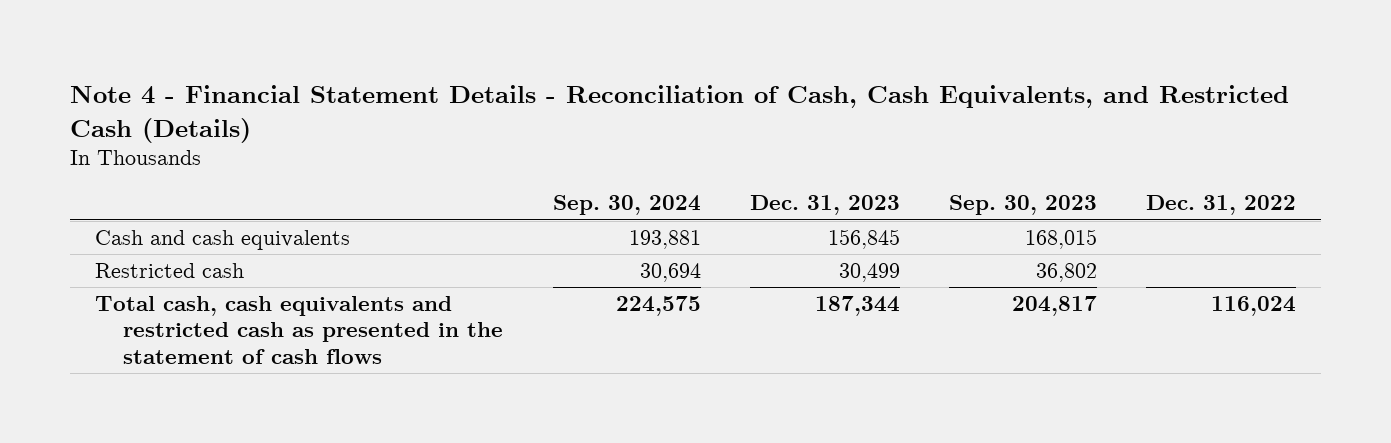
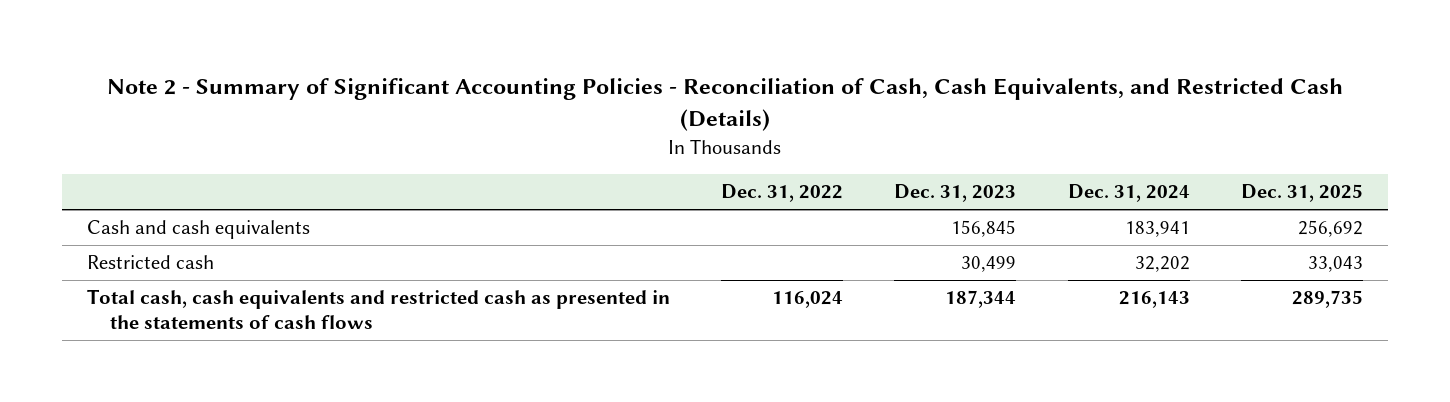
- Note 4 - Financial Statement Details - Reconciliation of Cash, Cash Equivalents, and Restricted Cash (Details)
+ Note 2 - Summary of Significant Accounting Policies - Reconciliation of Cash, Cash Equivalents, and Restricted Cash (Details)
- | Sep. 30, 2024 | Dec. 31, 2023 | Sep. 30, 2023 | Dec. 31, 2022
+ | Dec. 31, 2022 | Dec. 31, 2023 | Dec. 31, 2024 | Dec. 31, 2025
- Total cash, cash equivalents and restricted cash as presented in the statement of cash flows | 224,575 | 187,344 | 204,817 | 116,024
+ Total cash, cash equivalents and restricted cash as presented in the statements of cash flows | 116,024 | 187,344 | 216,143 | 289,735

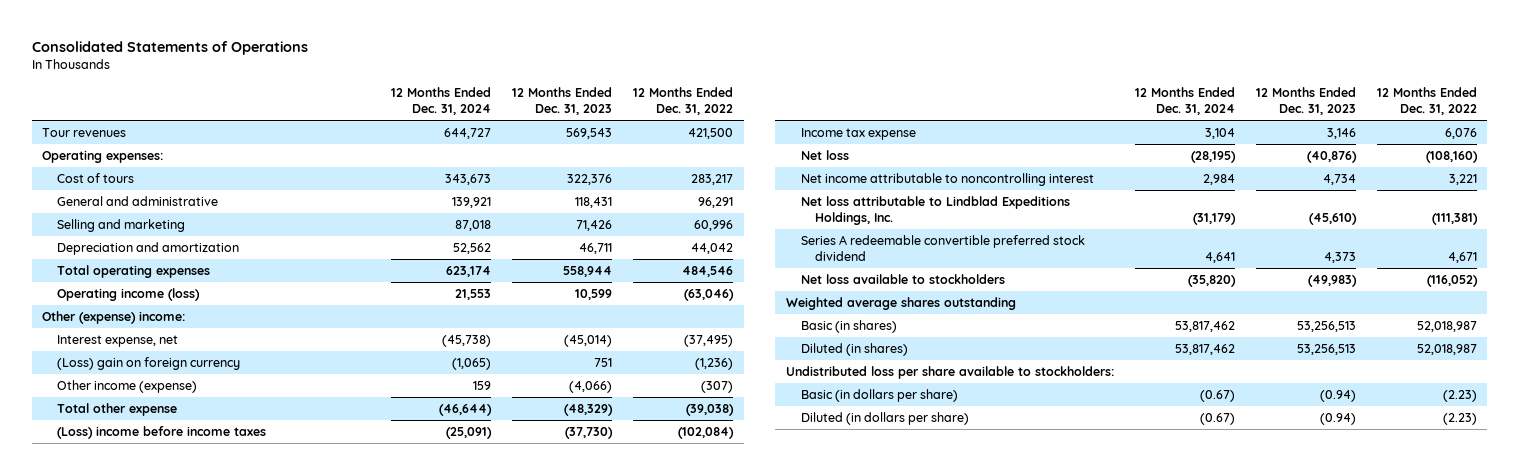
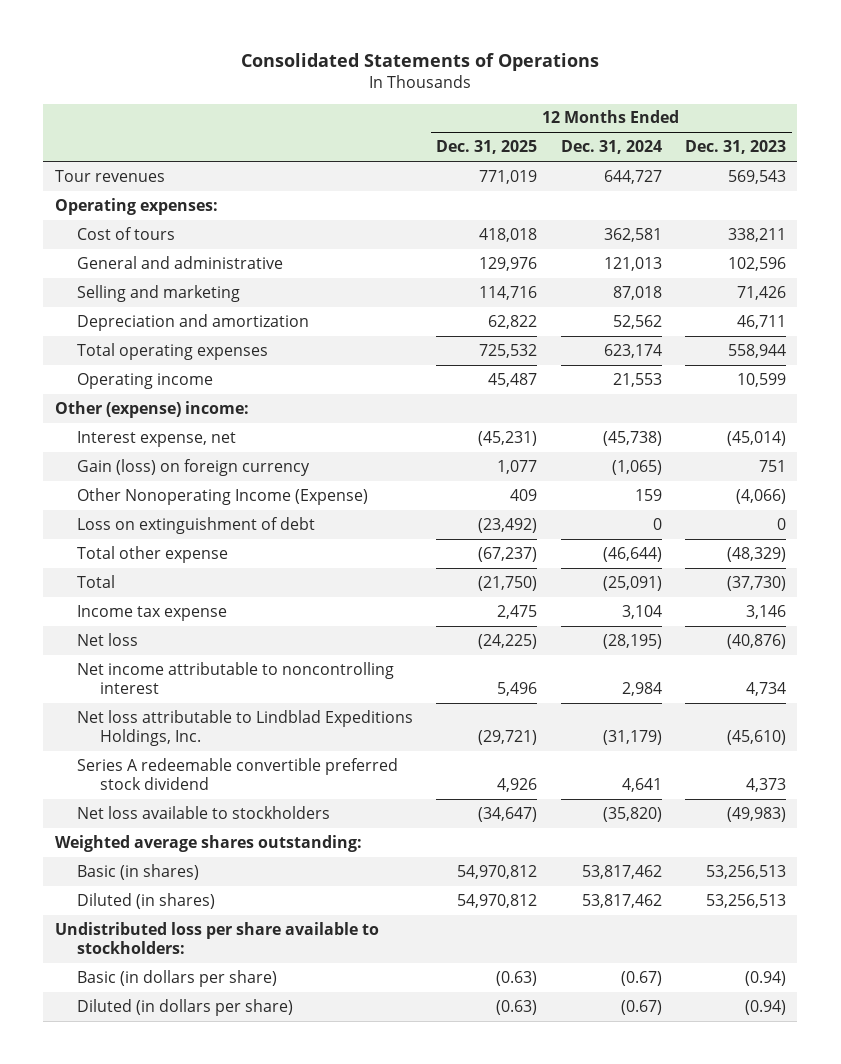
- | 12 Months Ended Dec. 31, 2024 | 12 Months Ended Dec. 31, 2023 | 12 Months Ended Dec. 31, 2022
+ | 12 Months Ended Dec. 31, 2025 | 12 Months Ended Dec. 31, 2024 | 12 Months Ended Dec. 31, 2023
- Cost of tours | 343,673 | 322,376 | 283,217
- General and administrative | 139,921 | 118,431 | 96,291
+ Cost of tours | 418,018 | 362,581 | 338,211
+ General and administrative | 129,976 | 121,013 | 102,596
- Operating income (loss) | 21,553 | 10,599 | (63,046)
+ Operating income | 45,487 | 21,553 | 10,599
- (Loss) gain on foreign currency | (1,065) | 751 | (1,236)
- Other income (expense) | 159 | (4,066) | (307)
+ Gain (loss) on foreign currency | 1,077 | (1,065) | 751
+ Other Nonoperating Income (Expense) | 409 | 159 | (4,066)
+ Loss on extinguishment of debt | (23,492) | 0 | 0
- (Loss) income before income taxes | (25,091) | (37,730) | (102,084)
+ Total | (21,750) | (25,091) | (37,730)
- Weighted average shares outstanding
+ Weighted average shares outstanding:

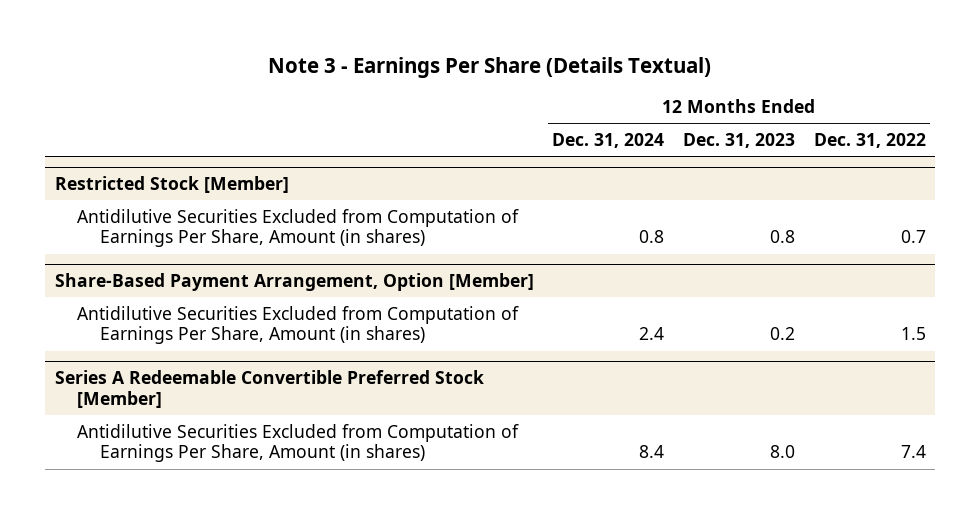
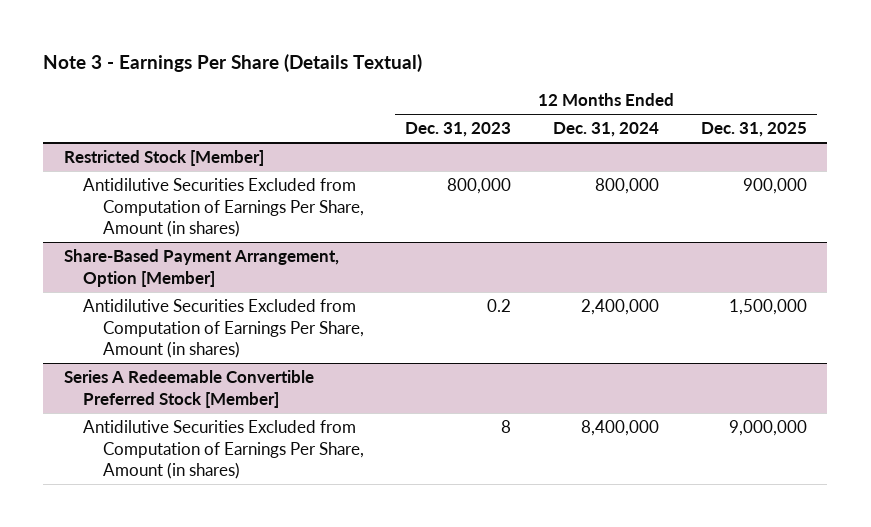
- | 12 Months Ended Dec. 31, 2024 | 12 Months Ended Dec. 31, 2023 | 12 Months Ended Dec. 31, 2022
+ | 12 Months Ended Dec. 31, 2023 | 12 Months Ended Dec. 31, 2024 | 12 Months Ended Dec. 31, 2025
@ Restricted Stock [Member]
- Antidilutive Securities Excluded from Computation of Earnings Per Share, Amount (in shares) | 0.8 | 0.8 | 0.7
+ Antidilutive Securities Excluded from Computation of Earnings Per Share, Amount (in shares) | 800,000 | 800,000 | 900,000
@ Share-Based Payment Arrangement, Option [Member]
- Antidilutive Securities Excluded from Computation of Earnings Per Share, Amount (in shares) | 2.4 | 0.2 | 1.5
+ Antidilutive Securities Excluded from Computation of Earnings Per Share, Amount (in shares) | 0.2 | 2,400,000 | 1,500,000
@ Series A Redeemable Convertible Preferred Stock [Member]
- Antidilutive Securities Excluded from Computation of Earnings Per Share, Amount (in shares) | 8.4 | 8.0 | 7.4
+ Antidilutive Securities Excluded from Computation of Earnings Per Share, Amount (in shares) | 8 | 8,400,000 | 9,000,000

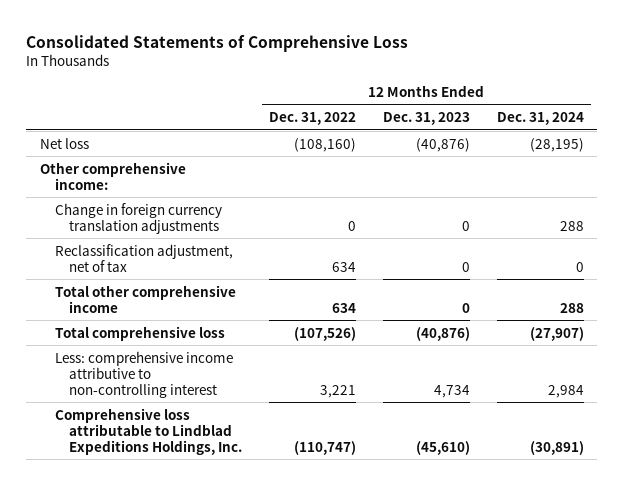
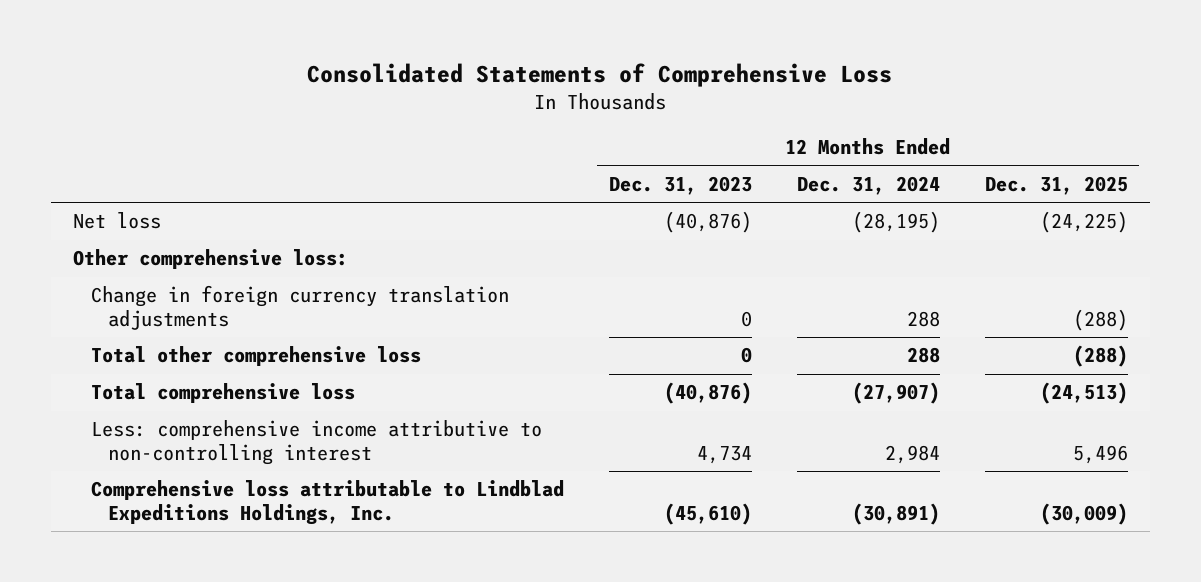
- | 12 Months Ended Dec. 31, 2022 | 12 Months Ended Dec. 31, 2023 | 12 Months Ended Dec. 31, 2024
+ | 12 Months Ended Dec. 31, 2023 | 12 Months Ended Dec. 31, 2024 | 12 Months Ended Dec. 31, 2025
- Other comprehensive income:
+ Other comprehensive loss:
- Reclassification adjustment, net of tax | 634 | 0 | 0
- Total other comprehensive income | 634 | 0 | 288
+ Total other comprehensive loss | 0 | 288 | (288)

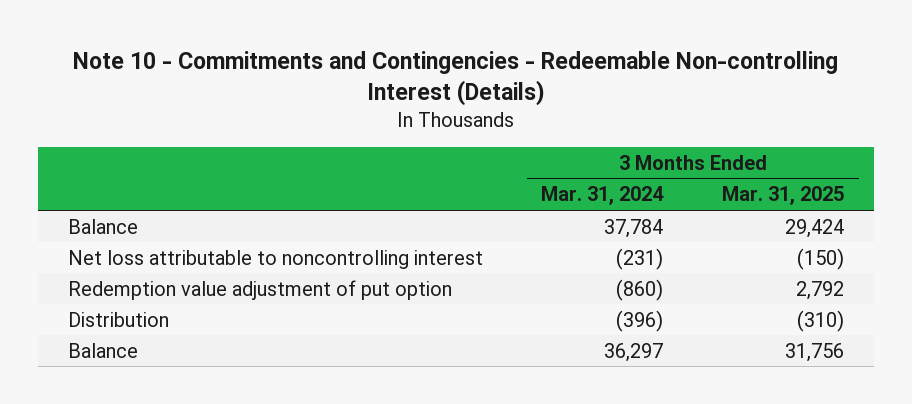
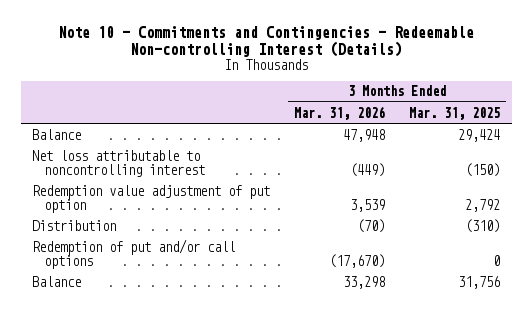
- | 3 Months Ended Mar. 31, 2024 | 3 Months Ended Mar. 31, 2025
+ | 3 Months Ended Mar. 31, 2026 | 3 Months Ended Mar. 31, 2025
+ Redemption of put and/or call options | (17,670) | 0

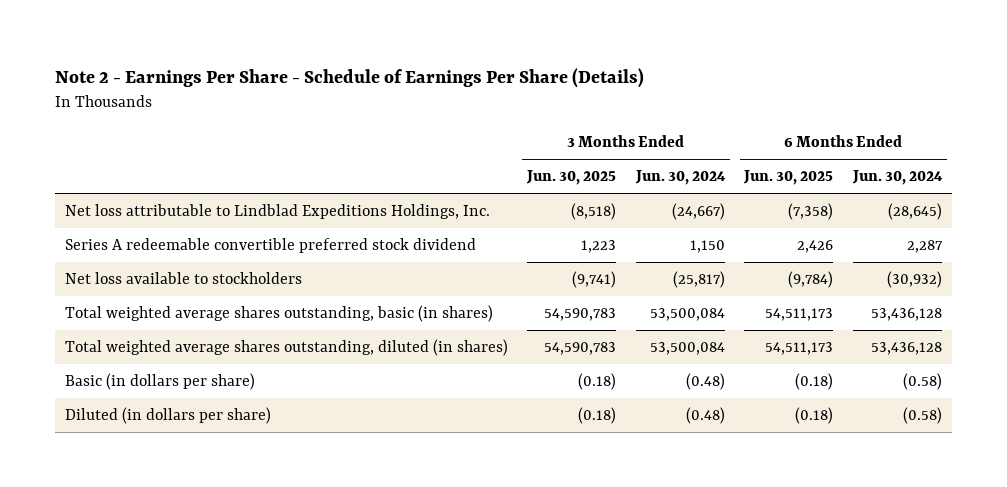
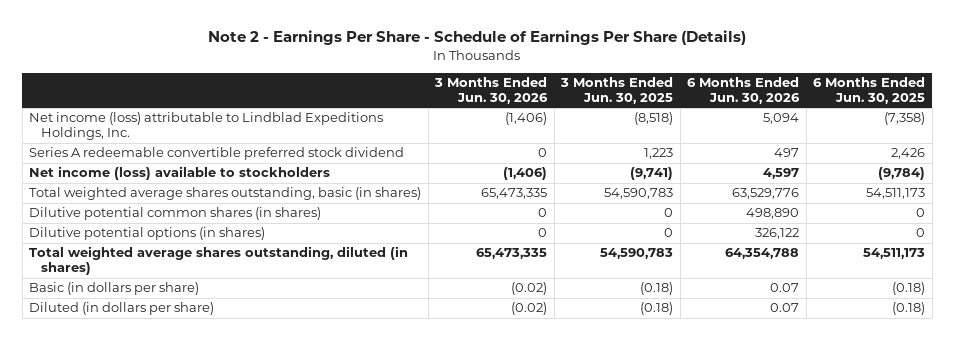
- | 3 Months Ended Jun. 30, 2025 | 3 Months Ended Jun. 30, 2024 | 6 Months Ended Jun. 30, 2025 | 6 Months Ended Jun. 30, 2024
+ | 3 Months Ended Jun. 30, 2026 | 3 Months Ended Jun. 30, 2025 | 6 Months Ended Jun. 30, 2026 | 6 Months Ended Jun. 30, 2025
- Net loss attributable to Lindblad Expeditions Holdings, Inc. | (8,518) | (24,667) | (7,358) | (28,645)
+ Net income (loss) attributable to Lindblad Expeditions Holdings, Inc. | (1,406) | (8,518) | 5,094 | (7,358)
- Net loss available to stockholders | (9,741) | (25,817) | (9,784) | (30,932)
+ Net income (loss) available to stockholders | (1,406) | (9,741) | 4,597 | (9,784)
+ Dilutive potential common shares (in shares) | 0 | 0 | 498,890 | 0
+ Dilutive potential options (in shares) | 0 | 0 | 326,122 | 0

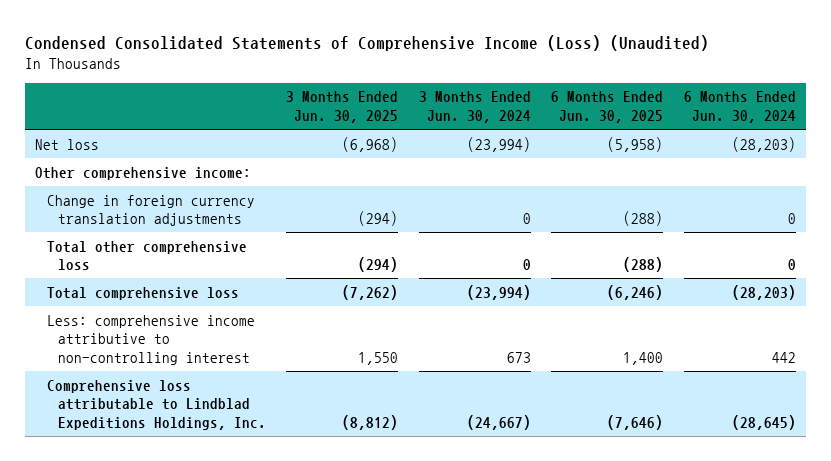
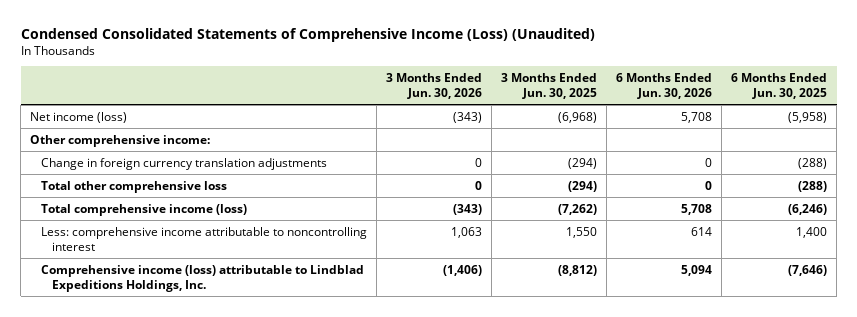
- | 3 Months Ended Jun. 30, 2025 | 3 Months Ended Jun. 30, 2024 | 6 Months Ended Jun. 30, 2025 | 6 Months Ended Jun. 30, 2024
+ | 3 Months Ended Jun. 30, 2026 | 3 Months Ended Jun. 30, 2025 | 6 Months Ended Jun. 30, 2026 | 6 Months Ended Jun. 30, 2025
- Net loss | (6,968) | (23,994) | (5,958) | (28,203)
+ Net income (loss) | (343) | (6,968) | 5,708 | (5,958)
- Total comprehensive loss | (7,262) | (23,994) | (6,246) | (28,203)
- Less: comprehensive income attributive to non-controlling interest | 1,550 | 673 | 1,400 | 442
- Comprehensive loss attributable to Lindblad Expeditions Holdings, Inc. | (8,812) | (24,667) | (7,646) | (28,645)
+ Total comprehensive income (loss) | (343) | (7,262) | 5,708 | (6,246)
+ Less: comprehensive income attributable to noncontrolling interest | 1,063 | 1,550 | 614 | 1,400
+ Comprehensive income (loss) attributable to Lindblad Expeditions Holdings, Inc. | (1,406) | (8,812) | 5,094 | (7,646)

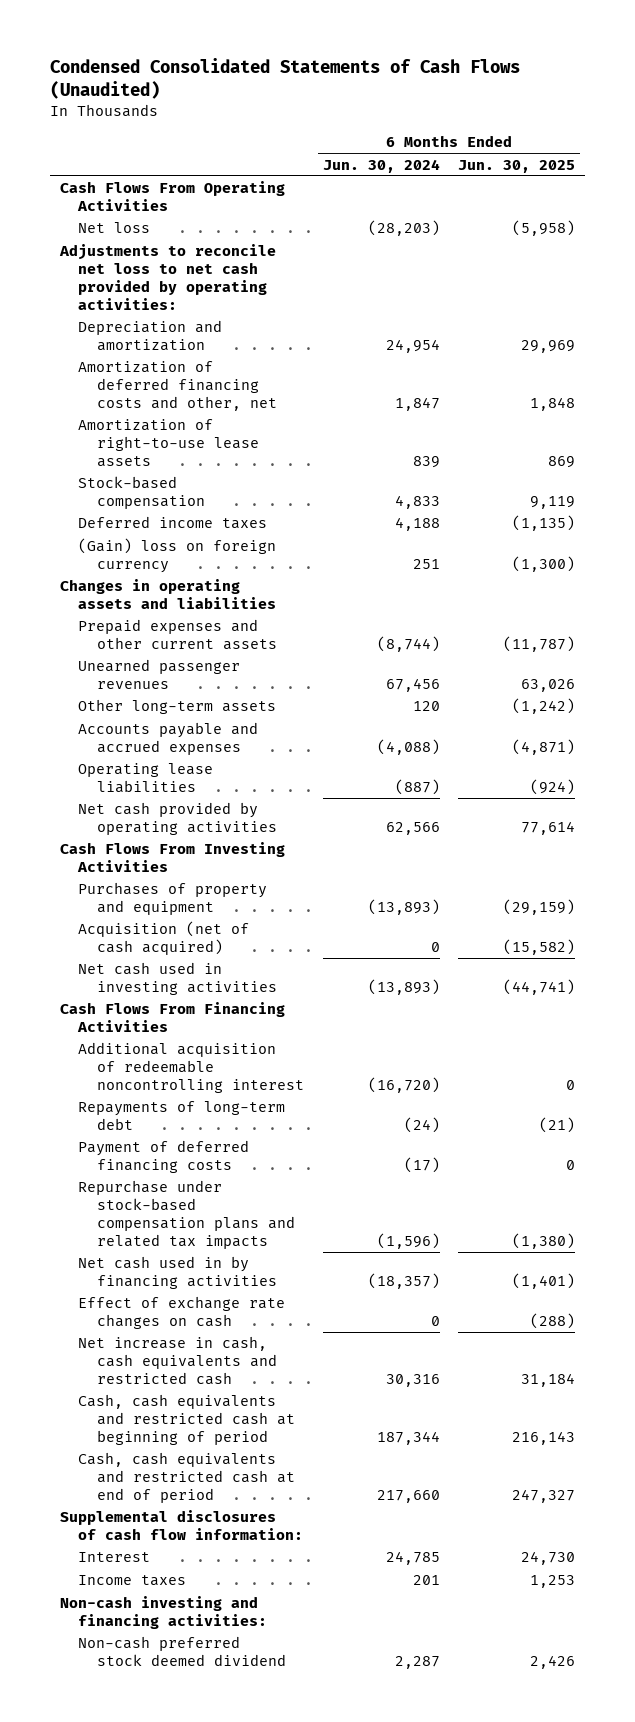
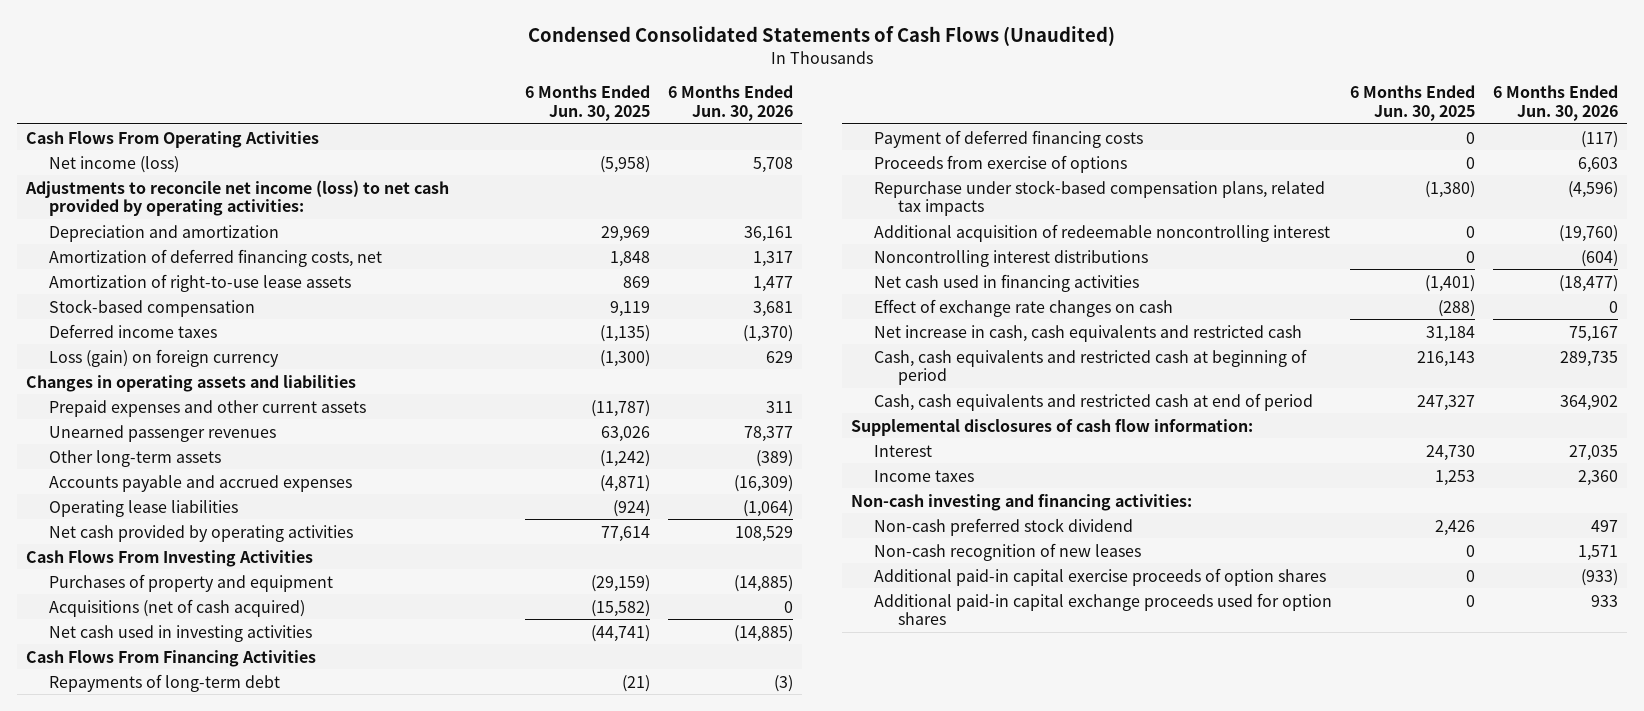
- | 6 Months Ended Jun. 30, 2024 | 6 Months Ended Jun. 30, 2025
+ | 6 Months Ended Jun. 30, 2025 | 6 Months Ended Jun. 30, 2026
- Net loss | (28,203) | (5,958)
- Adjustments to reconcile net loss to net cash provided by operating activities:
+ Net income (loss) | (5,958) | 5,708
+ Adjustments to reconcile net income (loss) to net cash provided by operating activities:
- Amortization of deferred financing costs and other, net | 1,847 | 1,848
+ Amortization of deferred financing costs, net | 1,848 | 1,317
- (Gain) loss on foreign currency | 251 | (1,300)
+ Loss (gain) on foreign currency | (1,300) | 629
- Acquisition (net of cash acquired) | 0 | (15,582)
+ Acquisitions (net of cash acquired) | (15,582) | 0
- Repurchase under stock-based compensation plans and related tax impacts | (1,596) | (1,380)
- Net cash used in by financing activities | (18,357) | (1,401)
+ Proceeds from exercise of options | 0 | 6,603
+ Repurchase under stock-based compensation plans, related tax impacts | (1,380) | (4,596)
moved down: Additional acquisition of redeemable noncontrolling interest | 0 | (19,760)
+ Noncontrolling interest distributions | 0 | (604)
+ Net cash used in financing activities | (1,401) | (18,477)
- Non-cash preferred stock deemed dividend | 2,287 | 2,426
+ Non-cash preferred stock dividend | 2,426 | 497
+ Non-cash recognition of new leases | 0 | 1,571
+ Additional paid-in capital exercise proceeds of option shares | 0 | (933)
+ Additional paid-in capital exchange proceeds used for option shares | 0 | 933

